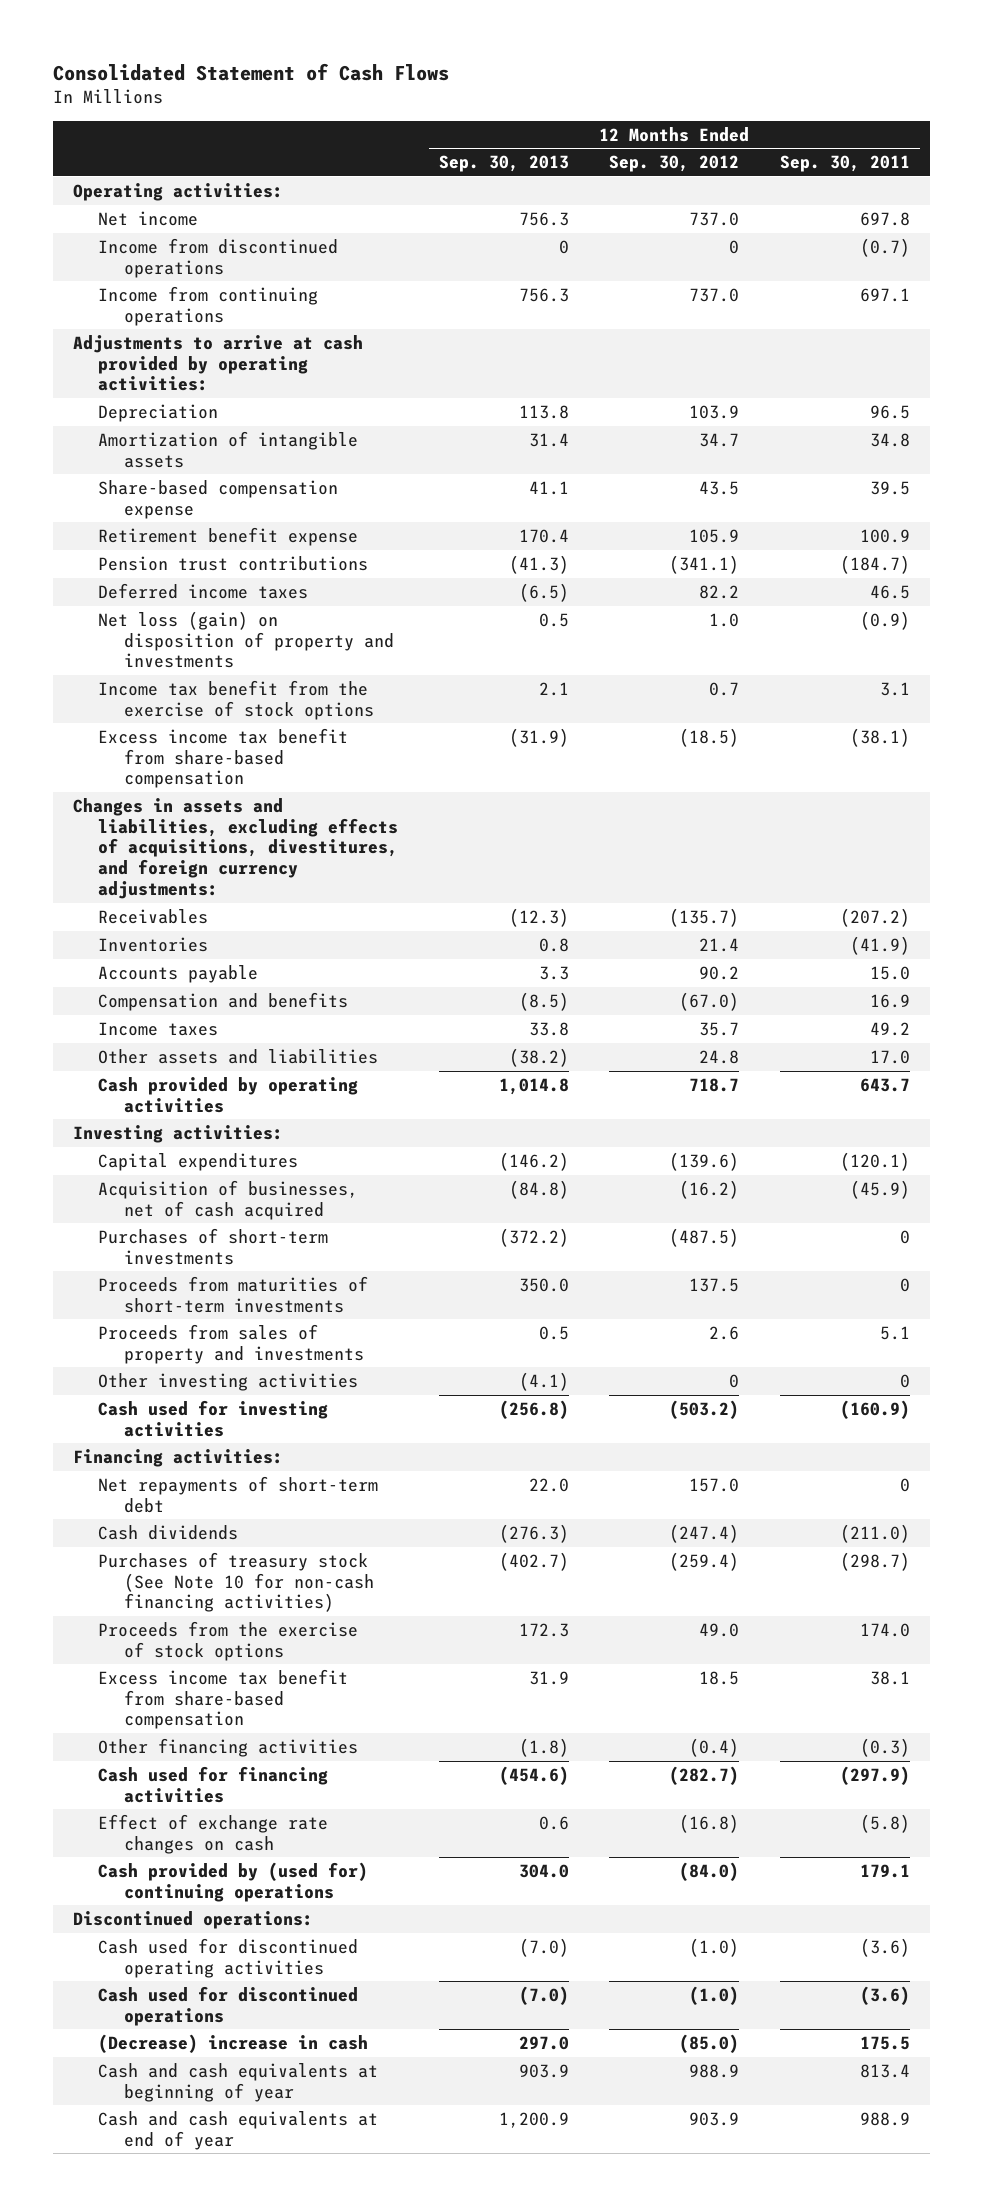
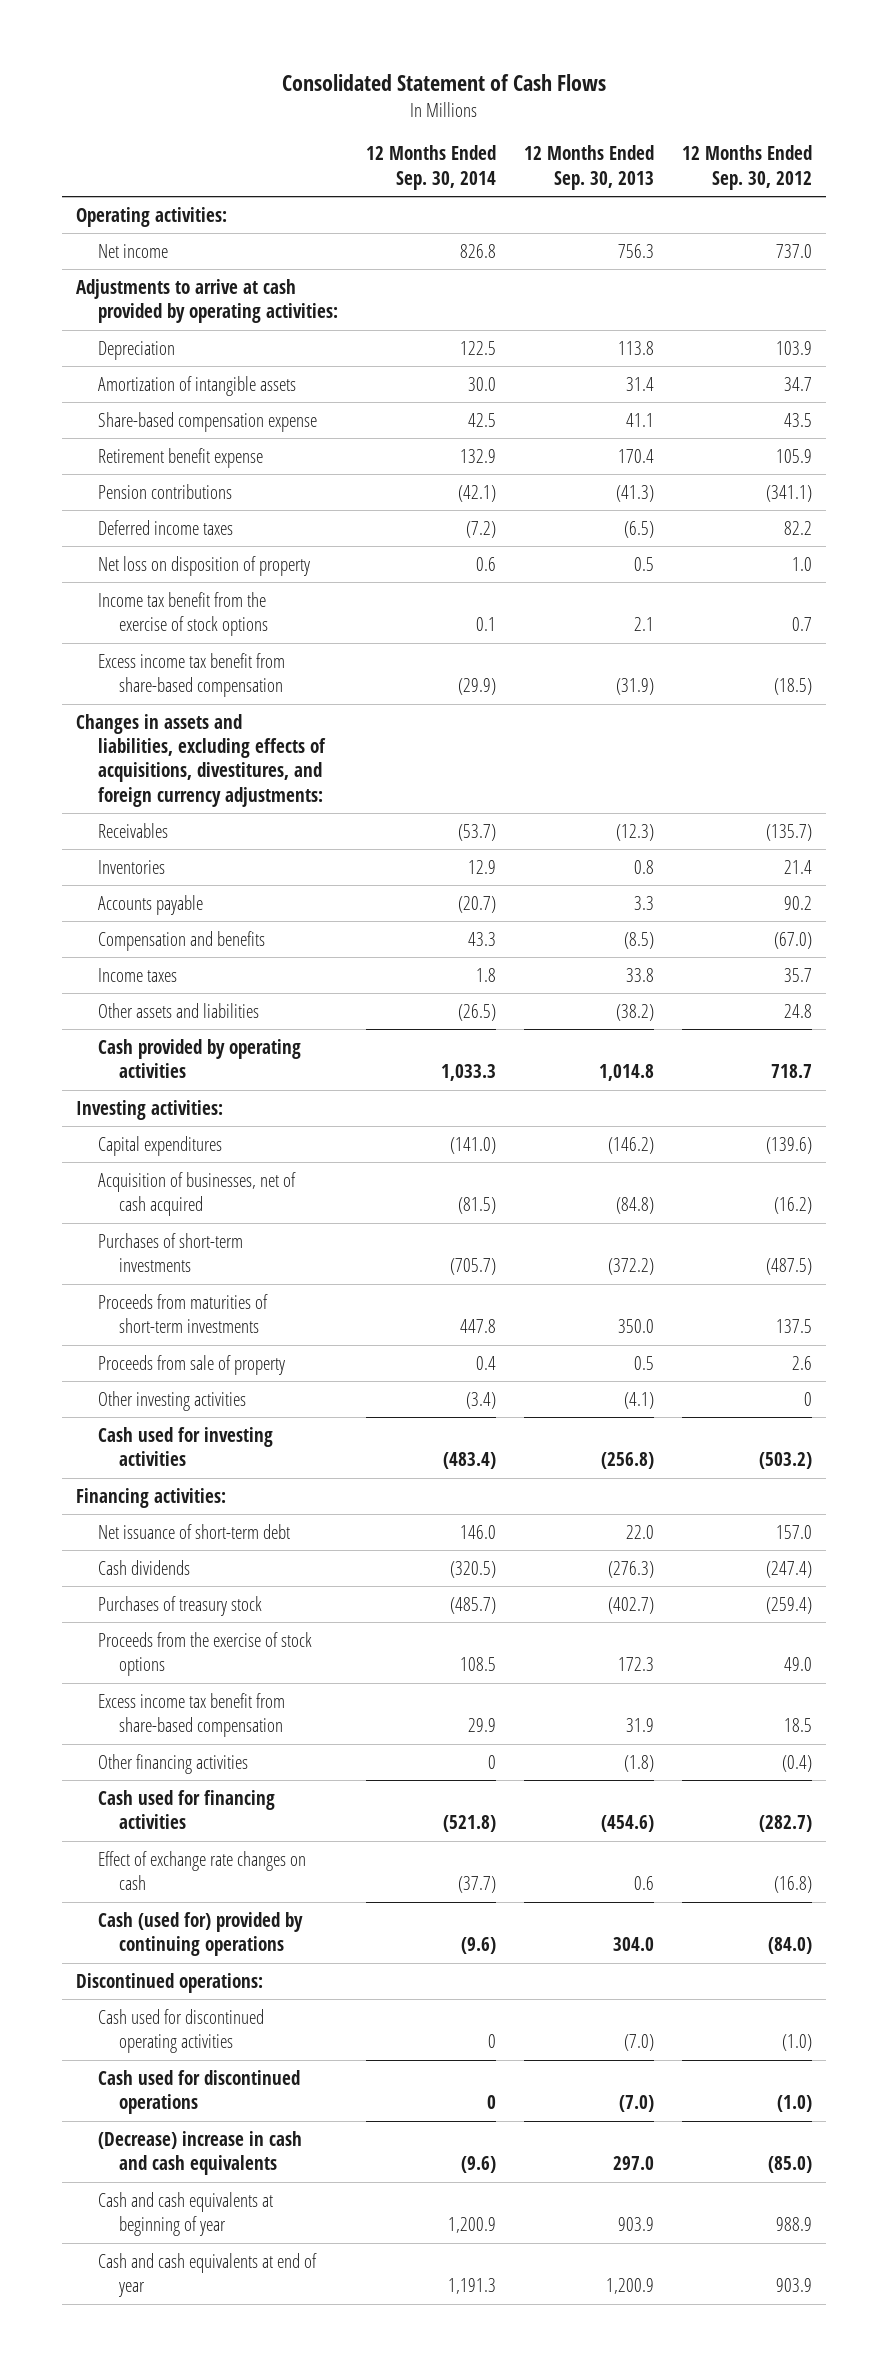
- | 12 Months Ended Sep. 30, 2013 | 12 Months Ended Sep. 30, 2012 | 12 Months Ended Sep. 30, 2011
+ | 12 Months Ended Sep. 30, 2014 | 12 Months Ended Sep. 30, 2013 | 12 Months Ended Sep. 30, 2012
- Income from discontinued operations | 0 | 0 | (0.7)
- Income from continuing operations | 756.3 | 737.0 | 697.1
- Pension trust contributions | (41.3) | (341.1) | (184.7)
+ Pension contributions | (42.1) | (41.3) | (341.1)
- Net loss (gain) on disposition of property and investments | 0.5 | 1.0 | (0.9)
+ Net loss on disposition of property | 0.6 | 0.5 | 1.0
- Proceeds from sales of property and investments | 0.5 | 2.6 | 5.1
+ Proceeds from sale of property | 0.4 | 0.5 | 2.6
- Net repayments of short-term debt | 22.0 | 157.0 | 0
+ Net issuance of short-term debt | 146.0 | 22.0 | 157.0
- Purchases of treasury stock (See Note 10 for non-cash financing activities) | (402.7) | (259.4) | (298.7)
+ Purchases of treasury stock | (485.7) | (402.7) | (259.4)
- Cash provided by (used for) continuing operations | 304.0 | (84.0) | 179.1
+ Cash (used for) provided by continuing operations | (9.6) | 304.0 | (84.0)
- (Decrease) increase in cash | 297.0 | (85.0) | 175.5
+ (Decrease) increase in cash and cash equivalents | (9.6) | 297.0 | (85.0)

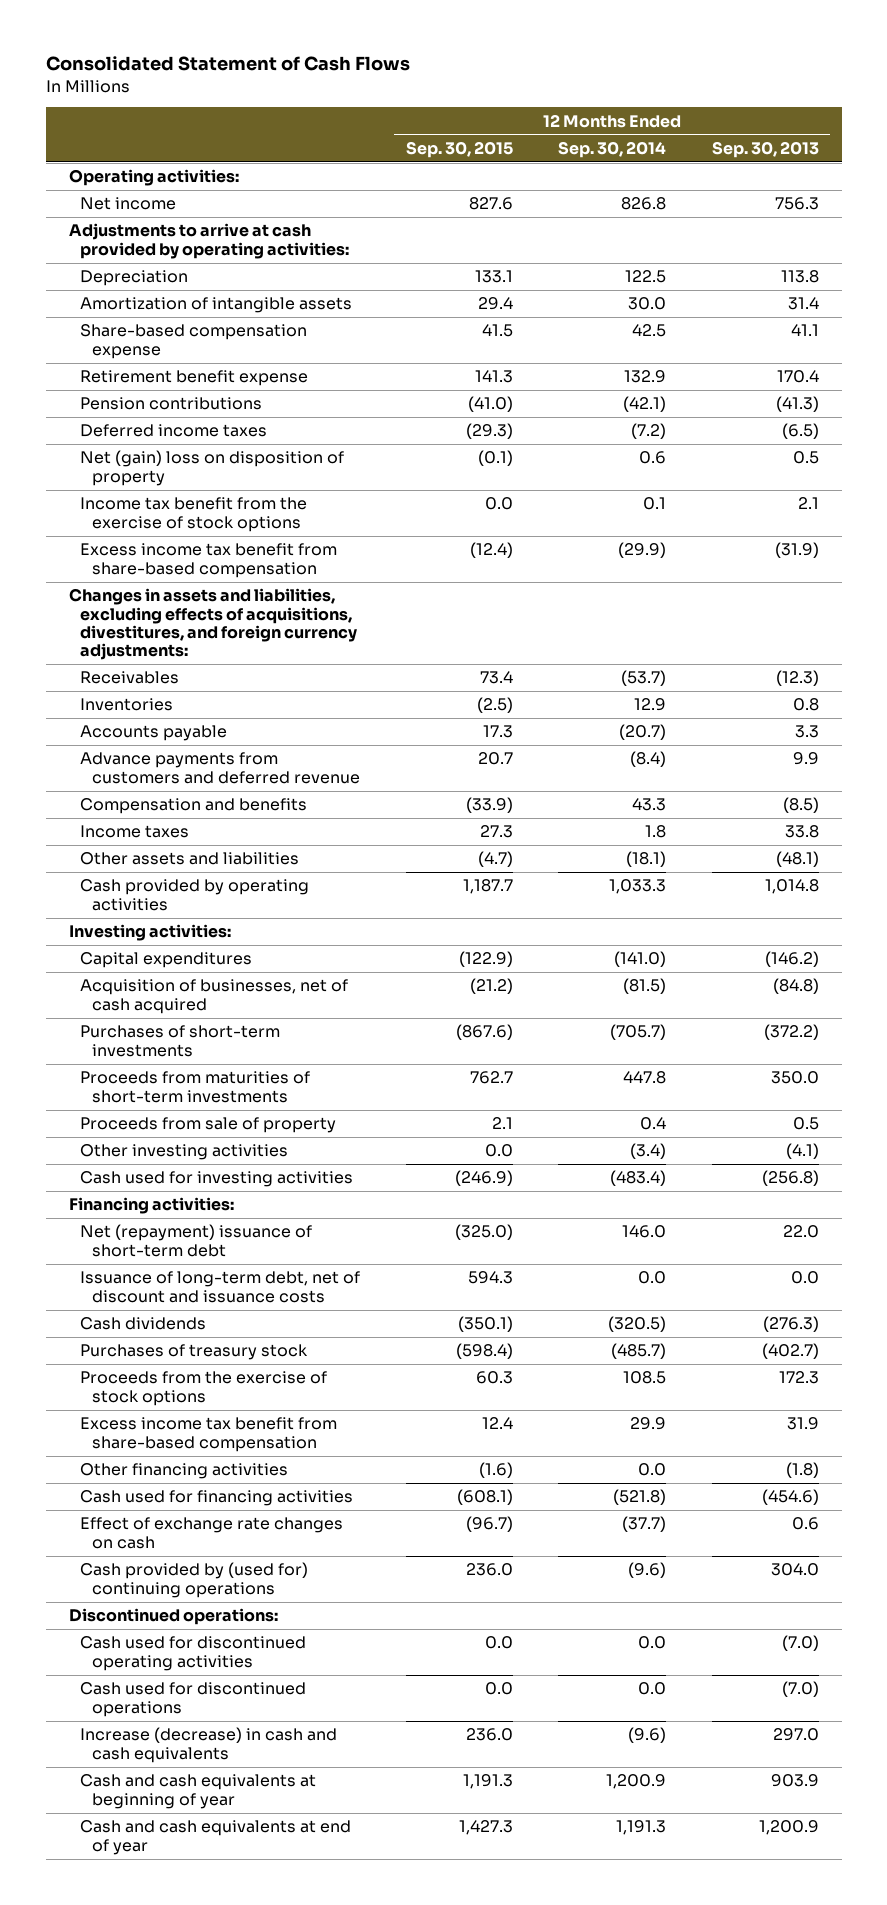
- | 12 Months Ended Sep. 30, 2014 | 12 Months Ended Sep. 30, 2013 | 12 Months Ended Sep. 30, 2012
+ | 12 Months Ended Sep. 30, 2015 | 12 Months Ended Sep. 30, 2014 | 12 Months Ended Sep. 30, 2013
- Net loss on disposition of property | 0.6 | 0.5 | 1.0
+ Net (gain) loss on disposition of property | (0.1) | 0.6 | 0.5
+ Advance payments from customers and deferred revenue | 20.7 | (8.4) | 9.9
- Other assets and liabilities | (26.5) | (38.2) | 24.8
+ Other assets and liabilities | (4.7) | (18.1) | (48.1)
- Net issuance of short-term debt | 146.0 | 22.0 | 157.0
+ Net (repayment) issuance of short-term debt | (325.0) | 146.0 | 22.0
+ Issuance of long-term debt, net of discount and issuance costs | 594.3 | 0.0 | 0.0
- Other financing activities | 0 | (1.8) | (0.4)
+ Other financing activities | (1.6) | 0.0 | (1.8)
- Cash (used for) provided by continuing operations | (9.6) | 304.0 | (84.0)
+ Cash provided by (used for) continuing operations | 236.0 | (9.6) | 304.0
- Cash used for discontinued operating activities | 0 | (7.0) | (1.0)
- Cash used for discontinued operations | 0 | (7.0) | (1.0)
- (Decrease) increase in cash and cash equivalents | (9.6) | 297.0 | (85.0)
+ Cash used for discontinued operating activities | 0.0 | 0.0 | (7.0)
+ Cash used for discontinued operations | 0.0 | 0.0 | (7.0)
+ Increase (decrease) in cash and cash equivalents | 236.0 | (9.6) | 297.0

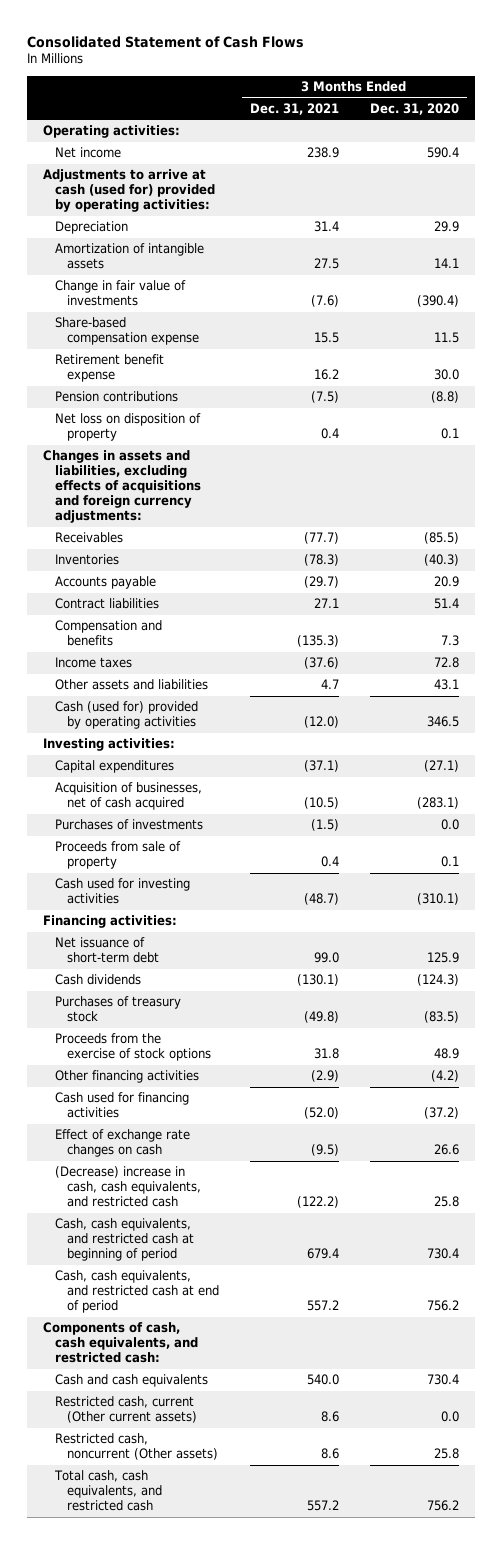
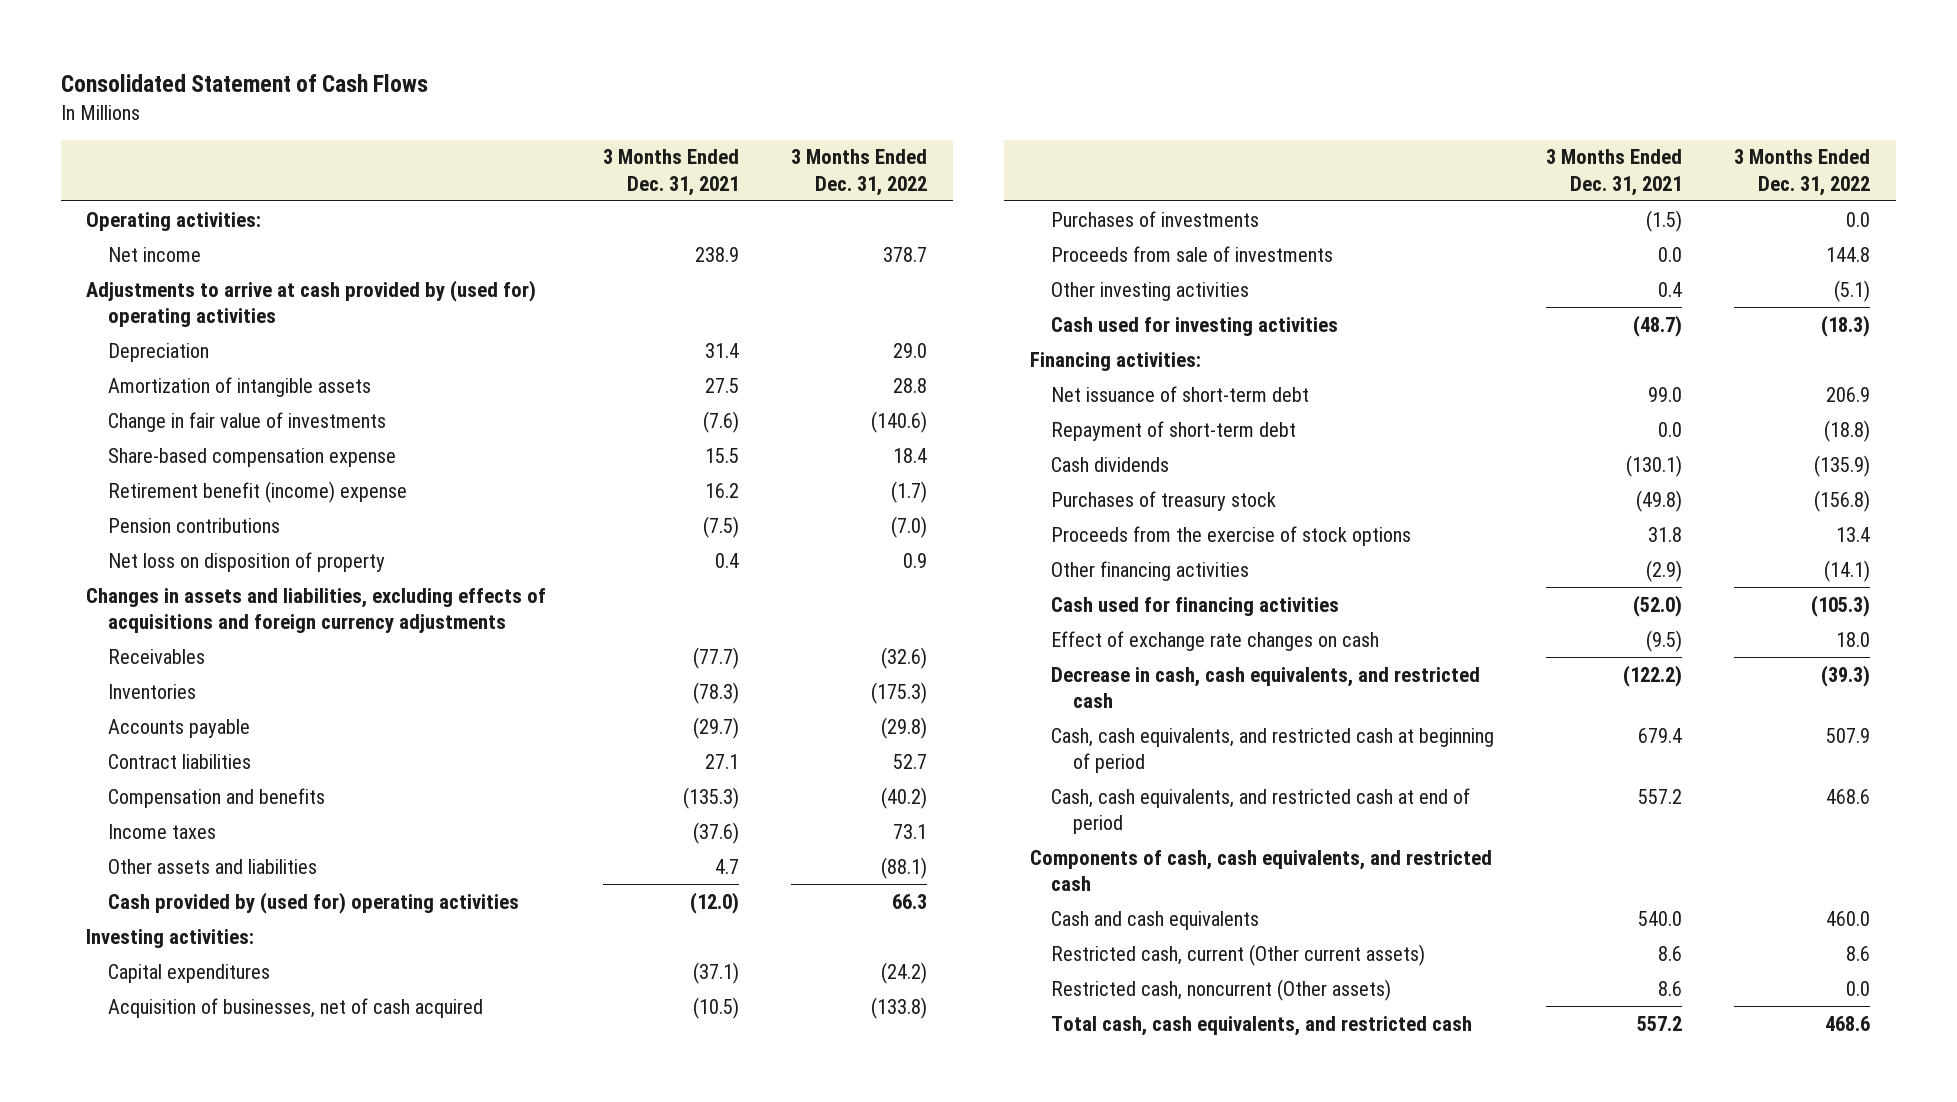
- | 3 Months Ended Dec. 31, 2021 | 3 Months Ended Dec. 31, 2020
+ | 3 Months Ended Dec. 31, 2021 | 3 Months Ended Dec. 31, 2022
- Adjustments to arrive at cash (used for) provided by operating activities:
+ Adjustments to arrive at cash provided by (used for) operating activities
- Retirement benefit expense | 16.2 | 30.0
+ Retirement benefit (income) expense | 16.2 | (1.7)
- Changes in assets and liabilities, excluding effects of acquisitions and foreign currency adjustments:
+ Changes in assets and liabilities, excluding effects of acquisitions and foreign currency adjustments
- Cash (used for) provided by operating activities | (12.0) | 346.5
+ Cash provided by (used for) operating activities | (12.0) | 66.3
- Proceeds from sale of property | 0.4 | 0.1
+ Proceeds from sale of investments | 0.0 | 144.8
+ Other investing activities | 0.4 | (5.1)
+ Repayment of short-term debt | 0.0 | (18.8)
- (Decrease) increase in cash, cash equivalents, and restricted cash | (122.2) | 25.8
+ Decrease in cash, cash equivalents, and restricted cash | (122.2) | (39.3)
- Components of cash, cash equivalents, and restricted cash:
+ Components of cash, cash equivalents, and restricted cash

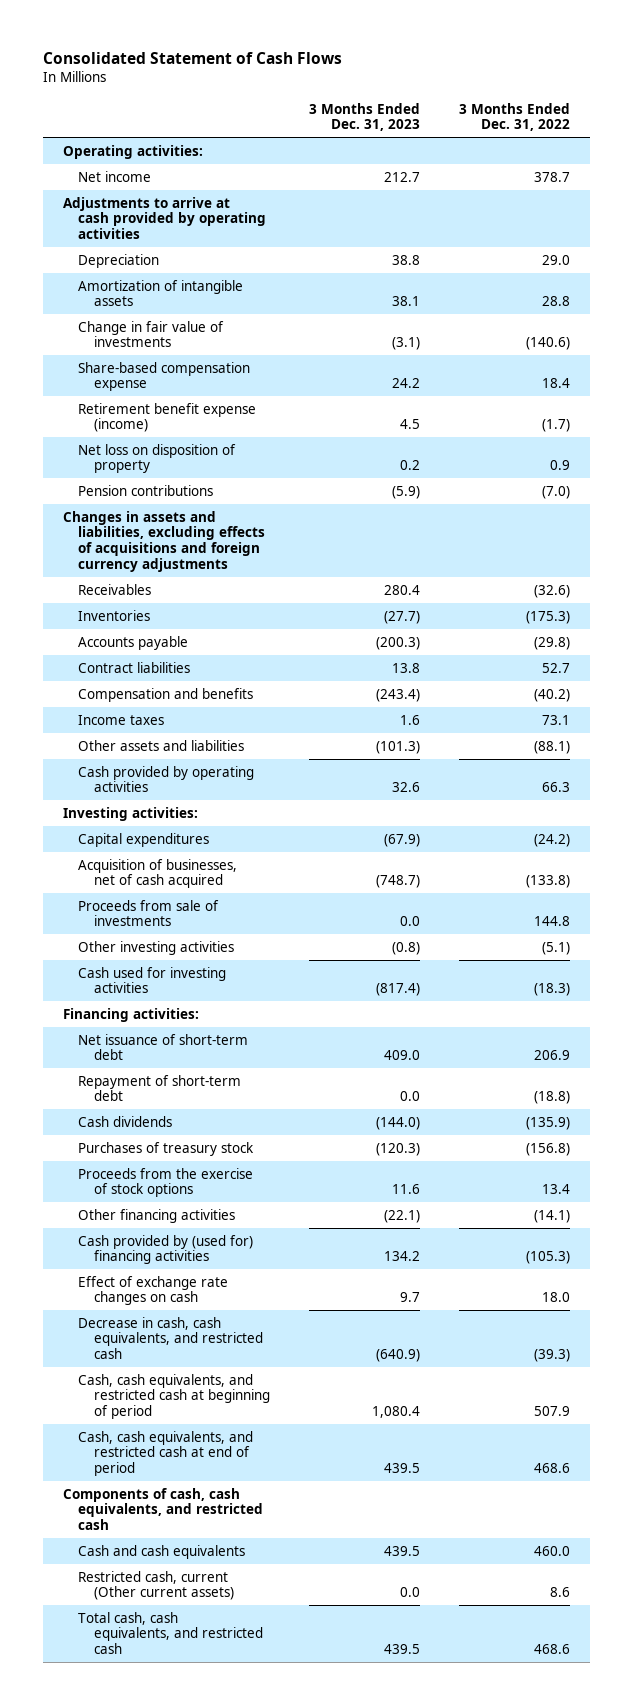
- | 3 Months Ended Dec. 31, 2021 | 3 Months Ended Dec. 31, 2022
+ | 3 Months Ended Dec. 31, 2023 | 3 Months Ended Dec. 31, 2022
- Adjustments to arrive at cash provided by (used for) operating activities
+ Adjustments to arrive at cash provided by operating activities
- Retirement benefit (income) expense | 16.2 | (1.7)
+ Retirement benefit expense (income) | 4.5 | (1.7)
moved down: Pension contributions | (5.9) | (7.0)
- Cash provided by (used for) operating activities | (12.0) | 66.3
+ Cash provided by operating activities | 32.6 | 66.3
- Purchases of investments | (1.5) | 0.0
- Cash used for financing activities | (52.0) | (105.3)
+ Cash provided by (used for) financing activities | 134.2 | (105.3)
- Restricted cash, noncurrent (Other assets) | 8.6 | 0.0

